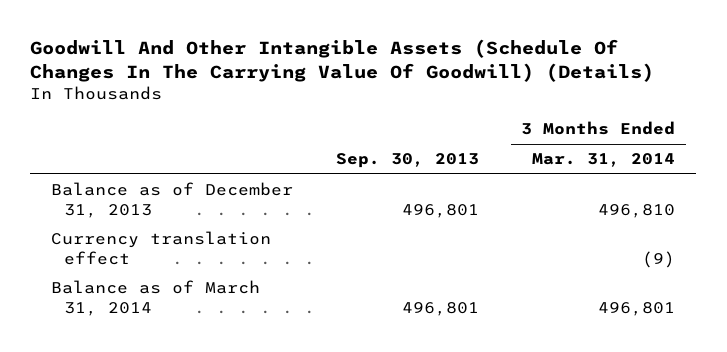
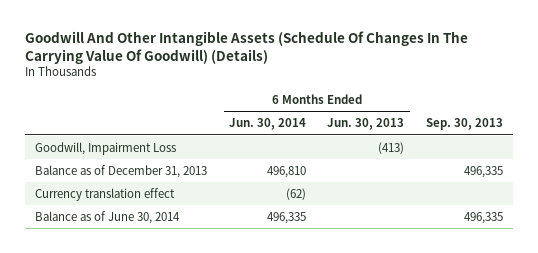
- | Sep. 30, 2013 | 3 Months Ended Mar. 31, 2014
+ | 6 Months Ended Jun. 30, 2014 | 6 Months Ended Jun. 30, 2013 | Sep. 30, 2013
- Balance as of December 31, 2013 | 496,801 | 496,810
+ Goodwill, Impairment Loss | | (413) |
+ Balance as of December 31, 2013 | 496,810 | | 496,335
- Balance as of March 31, 2014 | 496,801 | 496,801
+ Balance as of June 30, 2014 | 496,335 | | 496,335

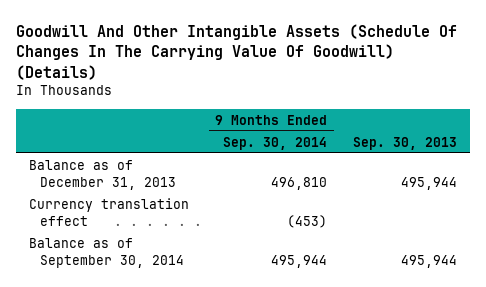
- | 6 Months Ended Jun. 30, 2014 | 6 Months Ended Jun. 30, 2013 | Sep. 30, 2013
+ | 9 Months Ended Sep. 30, 2014 | Sep. 30, 2013
- Goodwill, Impairment Loss | | (413) |
- Balance as of December 31, 2013 | 496,810 | | 496,335
+ Balance as of December 31, 2013 | 496,810 | 495,944
- Balance as of June 30, 2014 | 496,335 | | 496,335
+ Balance as of September 30, 2014 | 495,944 | 495,944

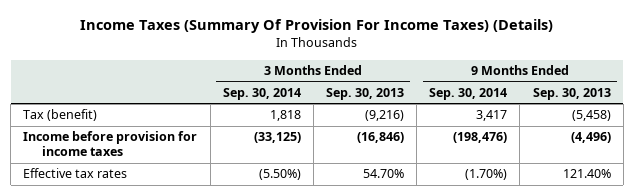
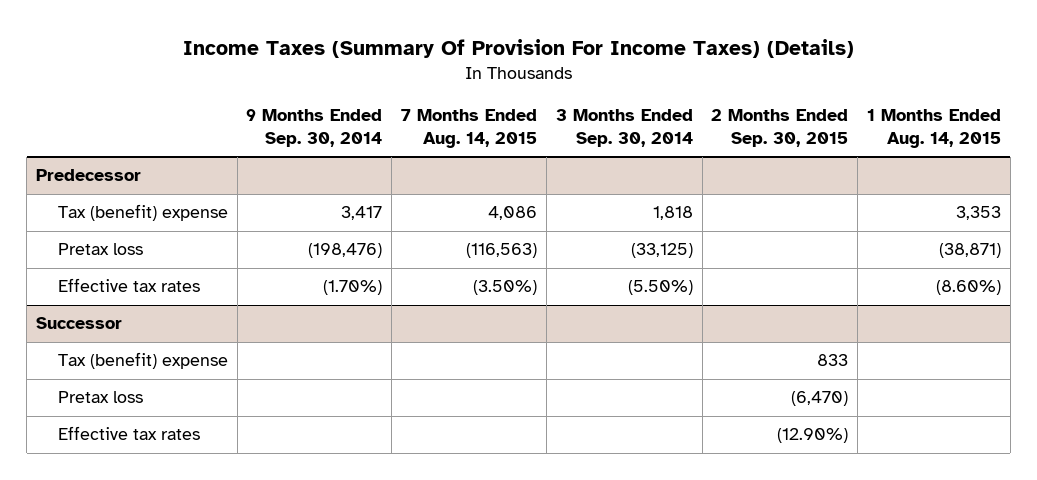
- | 3 Months Ended Sep. 30, 2014 | 3 Months Ended Sep. 30, 2013 | 9 Months Ended Sep. 30, 2014 | 9 Months Ended Sep. 30, 2013
+ | 9 Months Ended Sep. 30, 2014 | 7 Months Ended Aug. 14, 2015 | 3 Months Ended Sep. 30, 2014 | 2 Months Ended Sep. 30, 2015 | 1 Months Ended Aug. 14, 2015
- Tax (benefit) | 1,818 | (9,216) | 3,417 | (5,458)
- Income before provision for income taxes | (33,125) | (16,846) | (198,476) | (4,496)
+ Predecessor
+ Tax (benefit) expense | 3,417 | 4,086 | 1,818 | | 3,353
+ Pretax loss | (198,476) | (116,563) | (33,125) | | (38,871)
+ Successor
+ Tax (benefit) expense | | | | 833 |
+ Pretax loss | | | | (6,470) |
+ Effective tax rates | | | | (12.90%) |

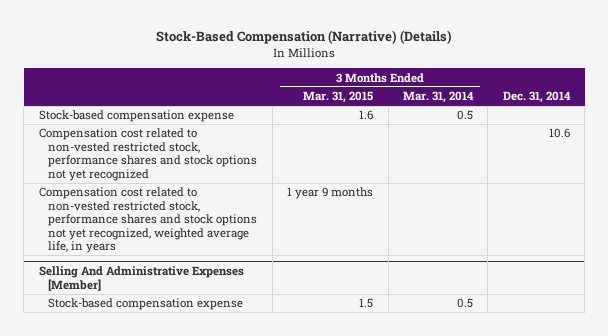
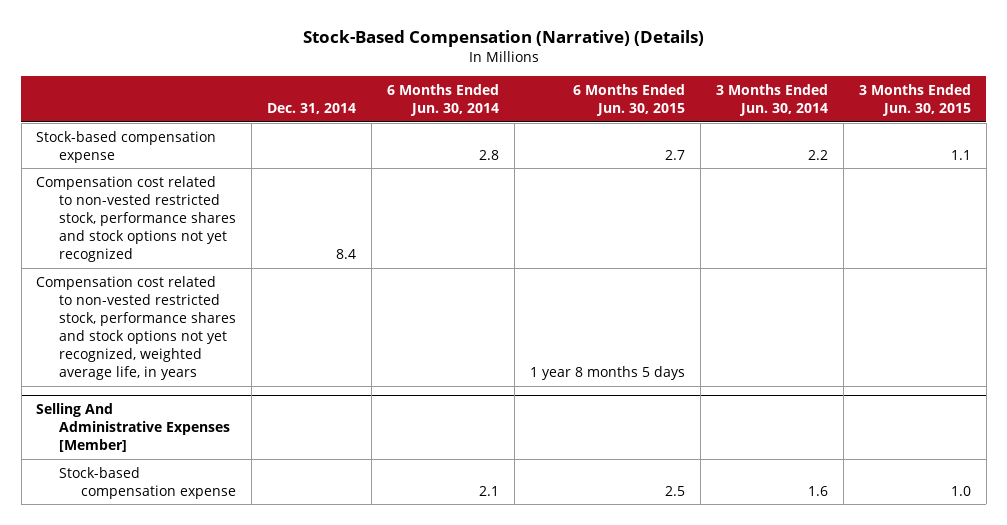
- | 3 Months Ended Mar. 31, 2015 | 3 Months Ended Mar. 31, 2014 | Dec. 31, 2014
+ | Dec. 31, 2014 | 6 Months Ended Jun. 30, 2014 | 6 Months Ended Jun. 30, 2015 | 3 Months Ended Jun. 30, 2014 | 3 Months Ended Jun. 30, 2015
- Compensation cost related to non-vested restricted stock, performance shares and stock options not yet recognized | | | 10.6
+ Compensation cost related to non-vested restricted stock, performance shares and stock options not yet recognized | 8.4 | | | |

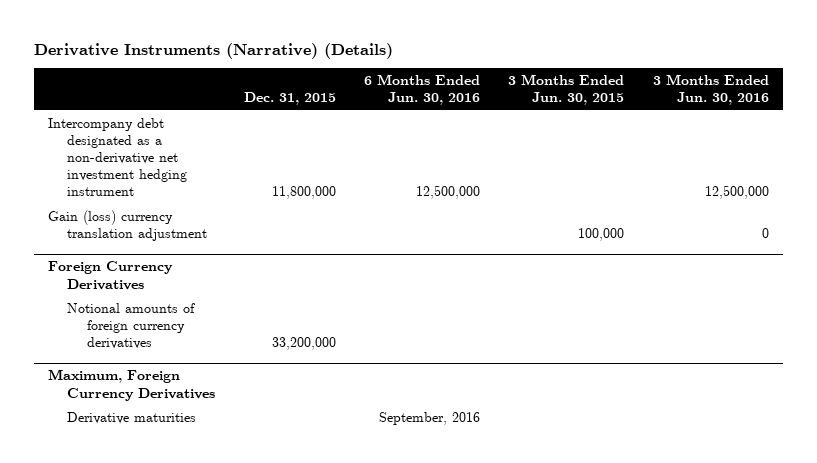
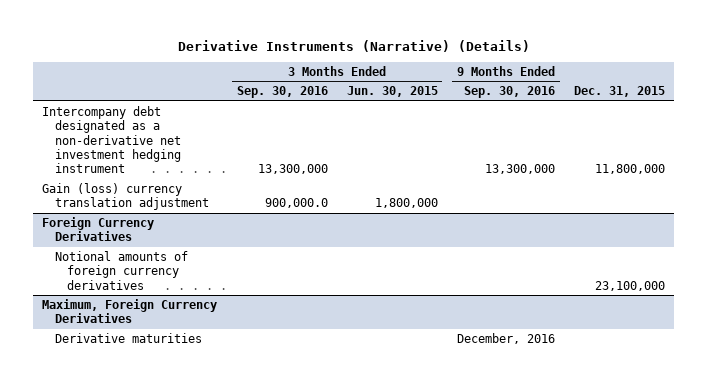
- | Dec. 31, 2015 | 6 Months Ended Jun. 30, 2016 | 3 Months Ended Jun. 30, 2015 | 3 Months Ended Jun. 30, 2016
+ | 3 Months Ended Sep. 30, 2016 | 3 Months Ended Jun. 30, 2015 | 9 Months Ended Sep. 30, 2016 | Dec. 31, 2015
- Gain (loss) currency translation adjustment | | | 100,000 | 0
+ Gain (loss) currency translation adjustment | 900,000.0 | 1,800,000 | |
@ Foreign Currency Derivatives
- Notional amounts of foreign currency derivatives | 33,200,000 | | |
+ Notional amounts of foreign currency derivatives | | | | 23,100,000

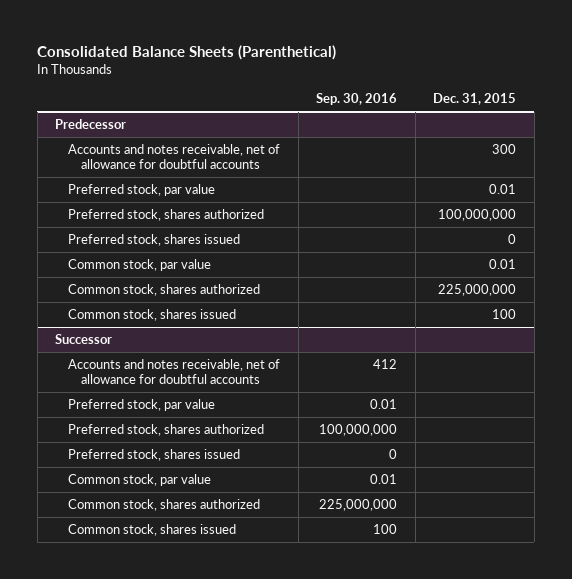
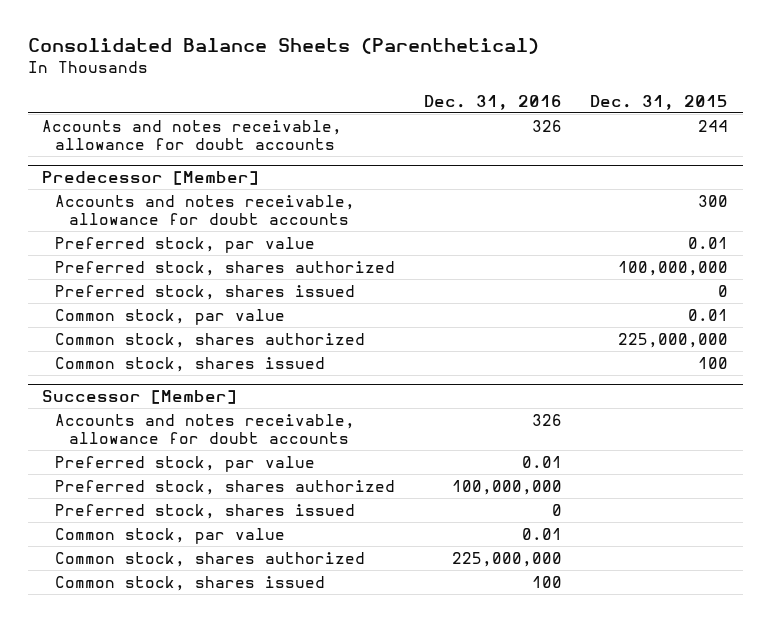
- | Sep. 30, 2016 | Dec. 31, 2015
+ | Dec. 31, 2016 | Dec. 31, 2015
- Predecessor
- Accounts and notes receivable, net of allowance for doubtful accounts | | 300
+ Accounts and notes receivable, allowance for doubt accounts | 326 | 244
+ Predecessor [Member]
+ Accounts and notes receivable, allowance for doubt accounts | | 300
- Successor
- Accounts and notes receivable, net of allowance for doubtful accounts | 412 |
+ Successor [Member]
+ Accounts and notes receivable, allowance for doubt accounts | 326 |

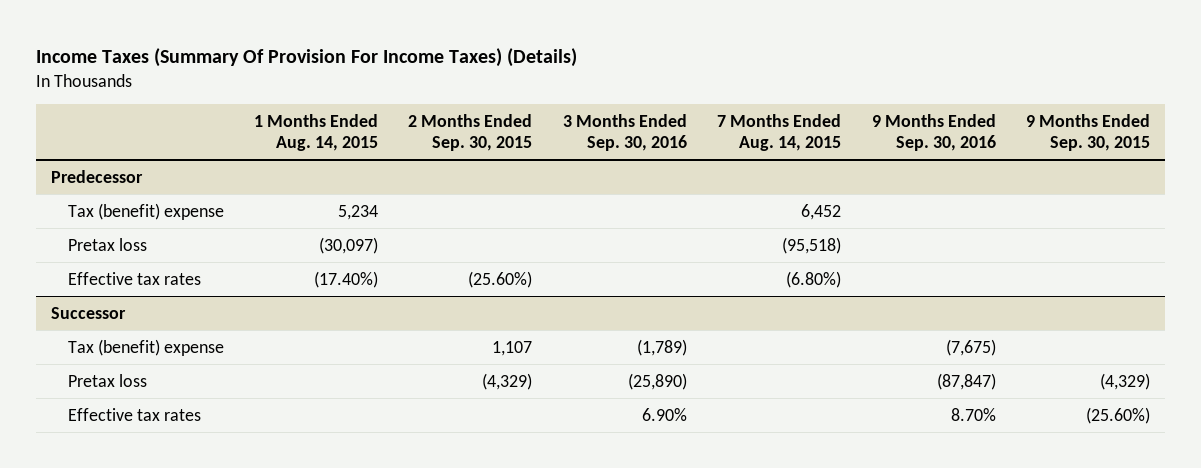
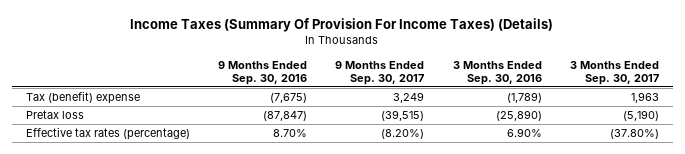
- | 1 Months Ended Aug. 14, 2015 | 2 Months Ended Sep. 30, 2015 | 3 Months Ended Sep. 30, 2016 | 7 Months Ended Aug. 14, 2015 | 9 Months Ended Sep. 30, 2016 | 9 Months Ended Sep. 30, 2015
+ | 9 Months Ended Sep. 30, 2016 | 9 Months Ended Sep. 30, 2017 | 3 Months Ended Sep. 30, 2016 | 3 Months Ended Sep. 30, 2017
- Predecessor
- Tax (benefit) expense | 5,234 | | | 6,452 | |
- Pretax loss | (30,097) | | | (95,518) | |
- Effective tax rates | (17.40%) | (25.60%) | | (6.80%) | |
- Successor
- Effective tax rates | | | 6.90% | | 8.70% | (25.60%)
+ Effective tax rates (percentage) | 8.70% | (8.20%) | 6.90% | (37.80%)

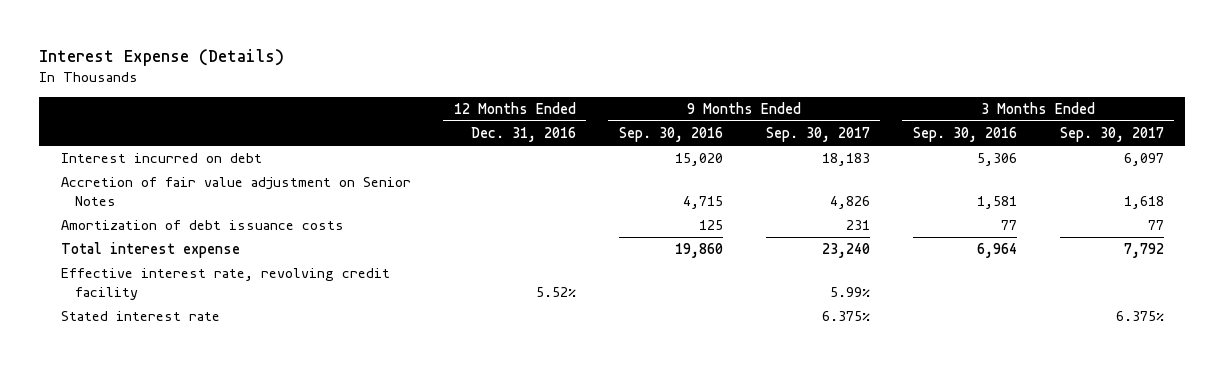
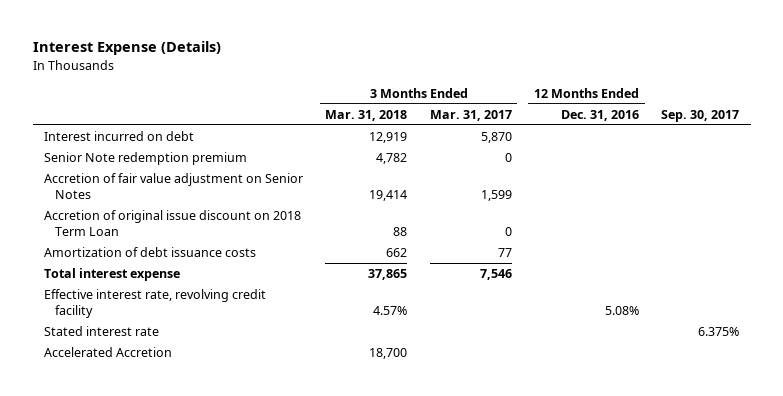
- | 12 Months Ended Dec. 31, 2016 | 9 Months Ended Sep. 30, 2016 | 9 Months Ended Sep. 30, 2017 | 3 Months Ended Sep. 30, 2016 | 3 Months Ended Sep. 30, 2017
+ | 3 Months Ended Mar. 31, 2018 | 3 Months Ended Mar. 31, 2017 | 12 Months Ended Dec. 31, 2016 | Sep. 30, 2017
+ Senior Note redemption premium | 4,782 | 0 | |
+ Accretion of original issue discount on 2018 Term Loan | 88 | 0 | |
- Effective interest rate, revolving credit facility | 5.52% | | 5.99% | |
+ Effective interest rate, revolving credit facility | 4.57% | | 5.08% |
+ Accelerated Accretion | 18,700 | | |

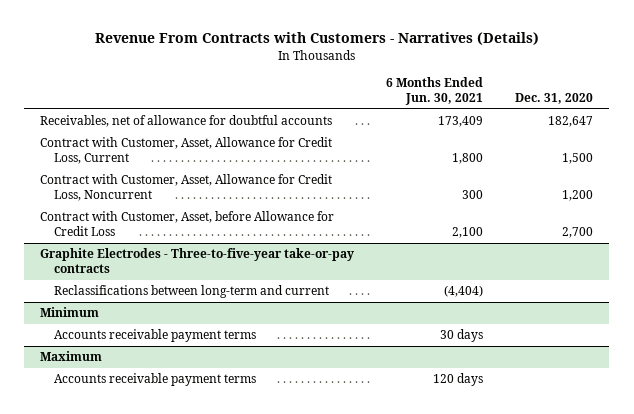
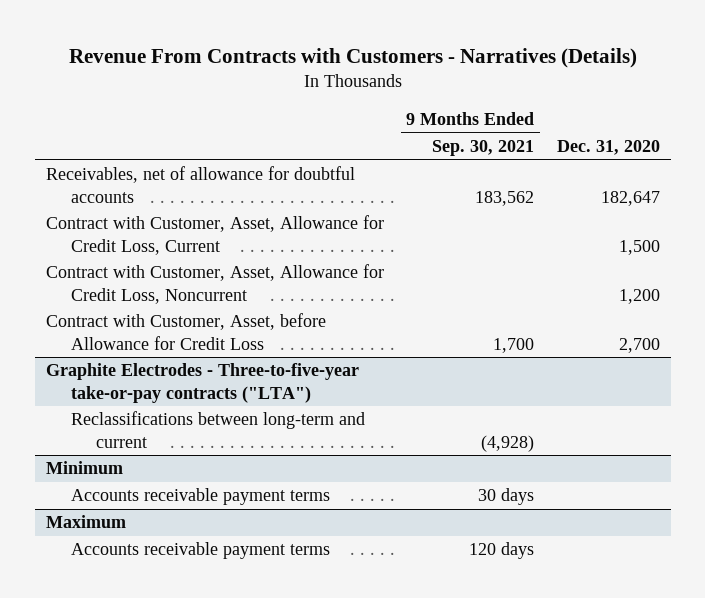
- | 6 Months Ended Jun. 30, 2021 | Dec. 31, 2020
+ | 9 Months Ended Sep. 30, 2021 | Dec. 31, 2020
- Graphite Electrodes - Three-to-five-year take-or-pay contracts
+ Graphite Electrodes - Three-to-five-year take-or-pay contracts ("LTA")

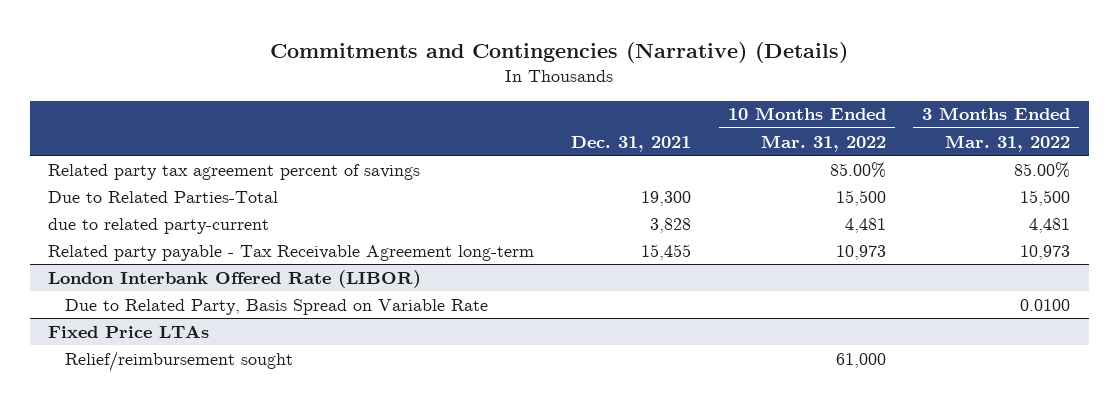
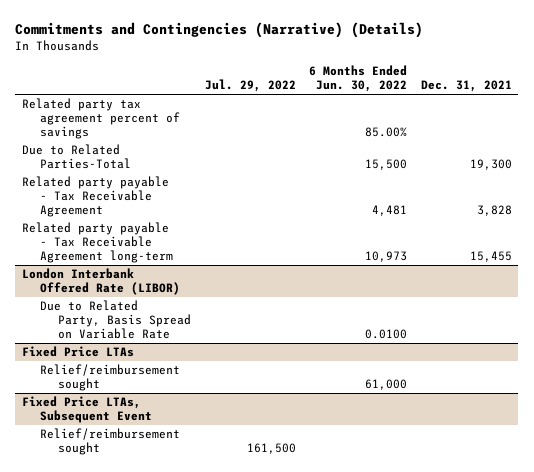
- | Dec. 31, 2021 | 10 Months Ended Mar. 31, 2022 | 3 Months Ended Mar. 31, 2022
+ | Jul. 29, 2022 | 6 Months Ended Jun. 30, 2022 | Dec. 31, 2021
- due to related party-current | 3,828 | 4,481 | 4,481
+ Related party payable - Tax Receivable Agreement | | 4,481 | 3,828
+ Fixed Price LTAs, Subsequent Event
+ Relief/reimbursement sought | 161,500 | |

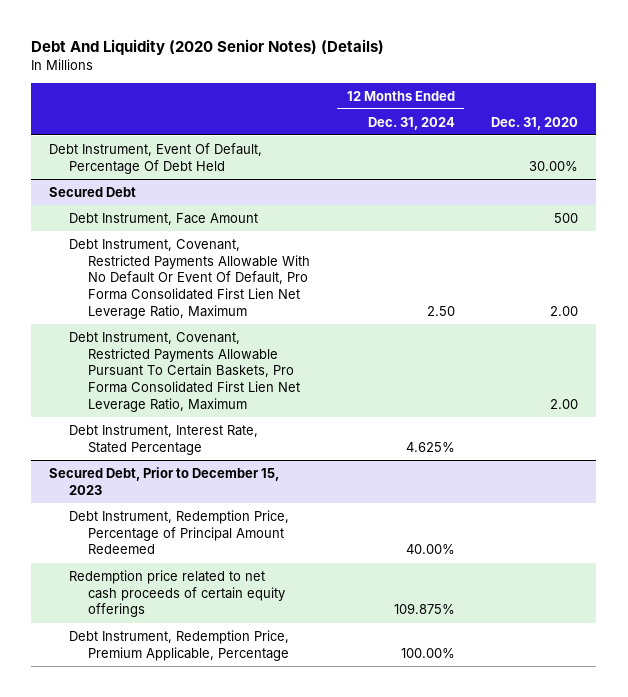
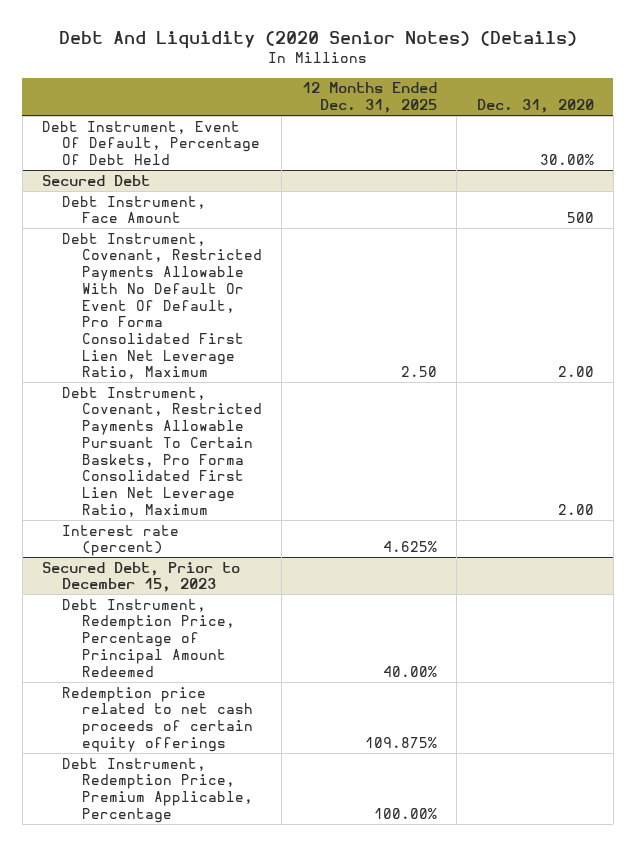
- | 12 Months Ended Dec. 31, 2024 | Dec. 31, 2020
+ | 12 Months Ended Dec. 31, 2025 | Dec. 31, 2020
@ Secured Debt
- Debt Instrument, Interest Rate, Stated Percentage | 4.625% |
+ Interest rate (percent) | 4.625% |

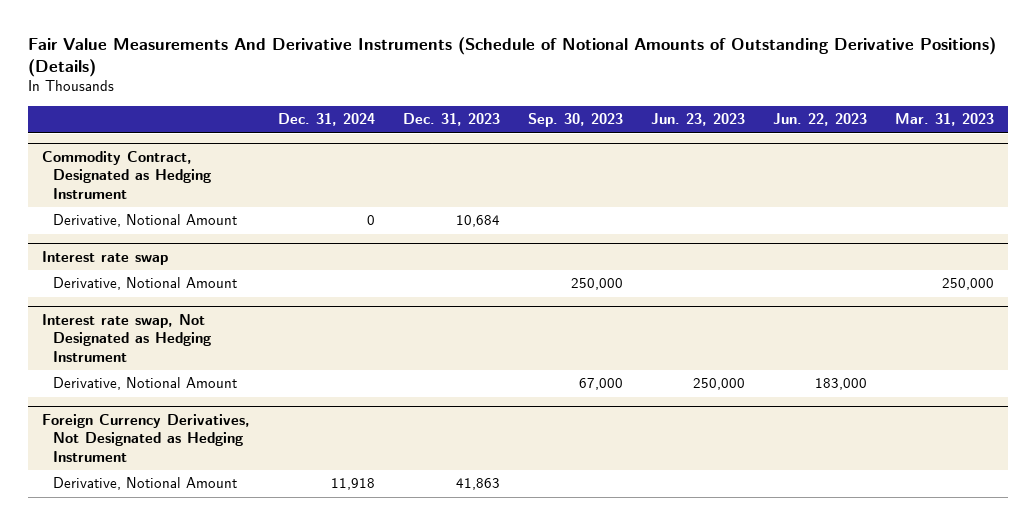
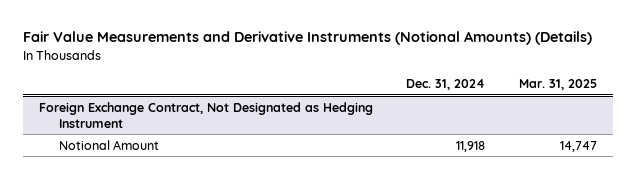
- Fair Value Measurements And Derivative Instruments (Schedule of Notional Amounts of Outstanding Derivative Positions) (Details)
+ Fair Value Measurements and Derivative Instruments (Notional Amounts) (Details)
- | Dec. 31, 2024 | Dec. 31, 2023 | Sep. 30, 2023 | Jun. 23, 2023 | Jun. 22, 2023 | Mar. 31, 2023
+ | Dec. 31, 2024 | Mar. 31, 2025
- Commodity Contract, Designated as Hedging Instrument
- Derivative, Notional Amount | 0 | 10,684 | | | |
- Interest rate swap
- Derivative, Notional Amount | | | 250,000 | | | 250,000
- Interest rate swap, Not Designated as Hedging Instrument
- Derivative, Notional Amount | | | 67,000 | 250,000 | 183,000 |
- Foreign Currency Derivatives, Not Designated as Hedging Instrument
- Derivative, Notional Amount | 11,918 | 41,863 | | | |
+ Foreign Exchange Contract, Not Designated as Hedging Instrument
+ Notional Amount | 11,918 | 14,747

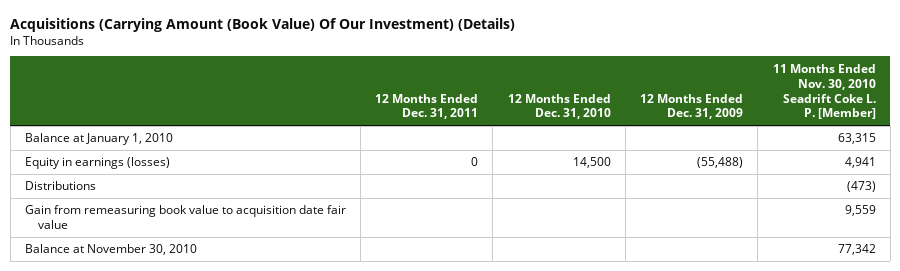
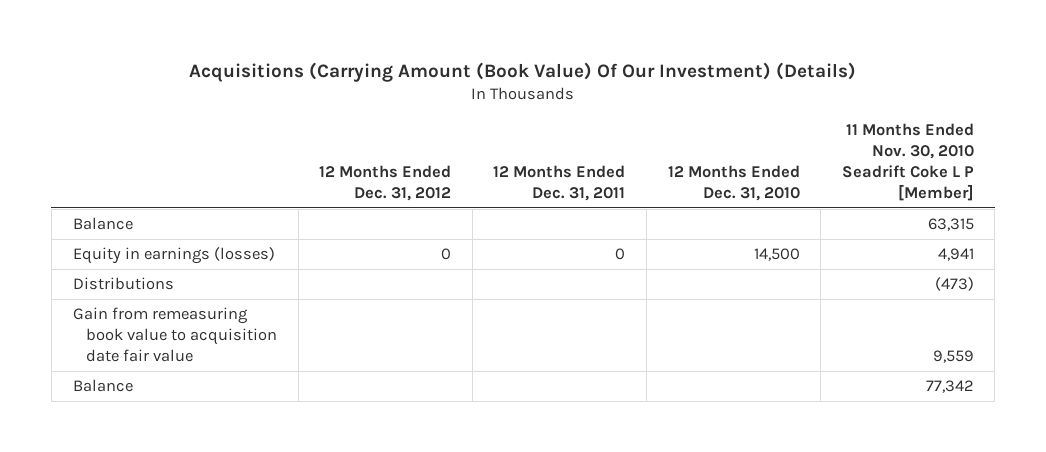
- | 12 Months Ended Dec. 31, 2011 | 12 Months Ended Dec. 31, 2010 | 12 Months Ended Dec. 31, 2009 | 11 Months Ended Nov. 30, 2010 Seadrift Coke L. P. [Member]
+ | 12 Months Ended Dec. 31, 2012 | 12 Months Ended Dec. 31, 2011 | 12 Months Ended Dec. 31, 2010 | 11 Months Ended Nov. 30, 2010 Seadrift Coke L P [Member]
- Balance at January 1, 2010 | | | | 63,315
+ Balance | | | | 63,315
- Balance at November 30, 2010 | | | | 77,342
+ Balance | | | | 77,342

